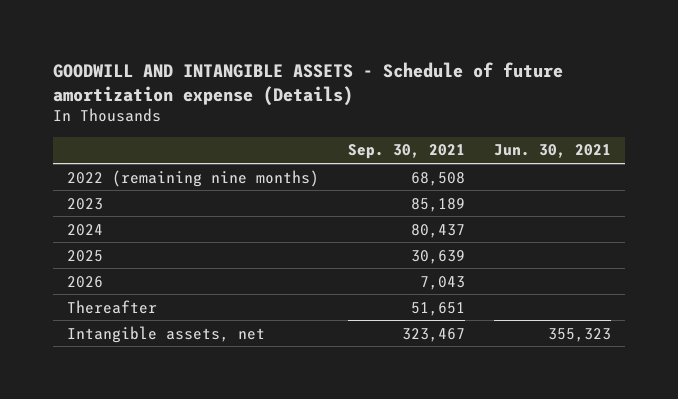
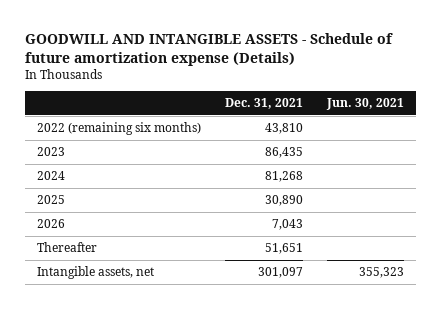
- | Sep. 30, 2021 | Jun. 30, 2021
+ | Dec. 31, 2021 | Jun. 30, 2021
- 2022 (remaining nine months) | 68,508 |
+ 2022 (remaining six months) | 43,810 |

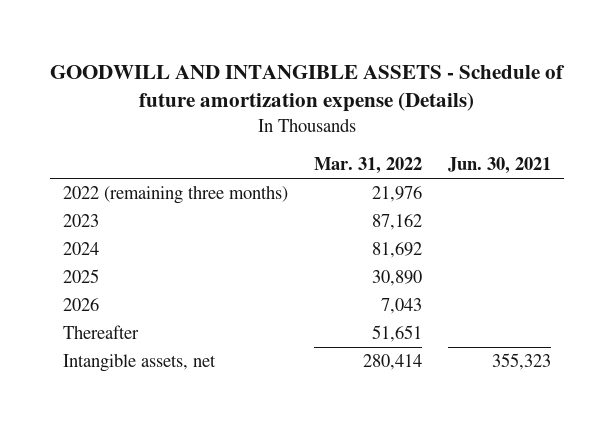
- | Dec. 31, 2021 | Jun. 30, 2021
+ | Mar. 31, 2022 | Jun. 30, 2021
- 2022 (remaining six months) | 43,810 |
+ 2022 (remaining three months) | 21,976 |

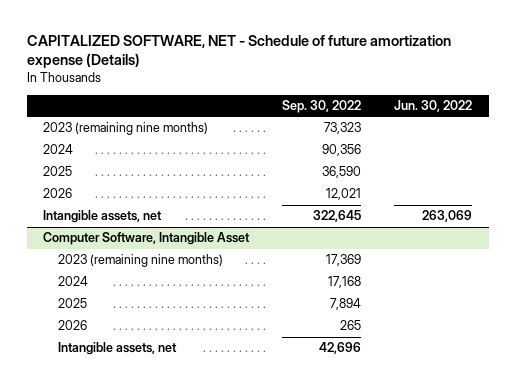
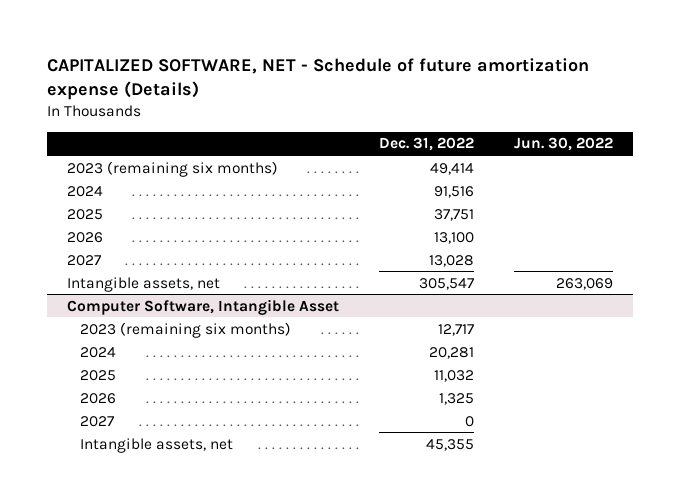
- | Sep. 30, 2022 | Jun. 30, 2022
+ | Dec. 31, 2022 | Jun. 30, 2022
- 2023 (remaining nine months) | 73,323 |
+ 2023 (remaining six months) | 49,414 |
+ 2027 | 13,028 |
@ Computer Software, Intangible Asset
- 2023 (remaining nine months) | 17,369 |
+ 2023 (remaining six months) | 12,717 |
+ 2027 | 0 |

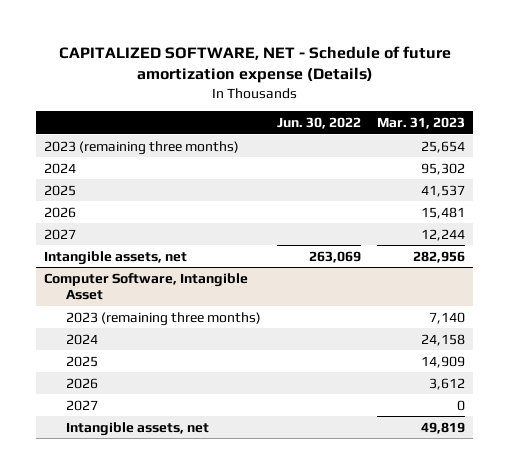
- | Dec. 31, 2022 | Jun. 30, 2022
+ | Jun. 30, 2022 | Mar. 31, 2023
- 2023 (remaining six months) | 49,414 |
+ 2023 (remaining three months) | | 25,654
@ Computer Software, Intangible Asset
- 2023 (remaining six months) | 12,717 |
+ 2023 (remaining three months) | | 7,140

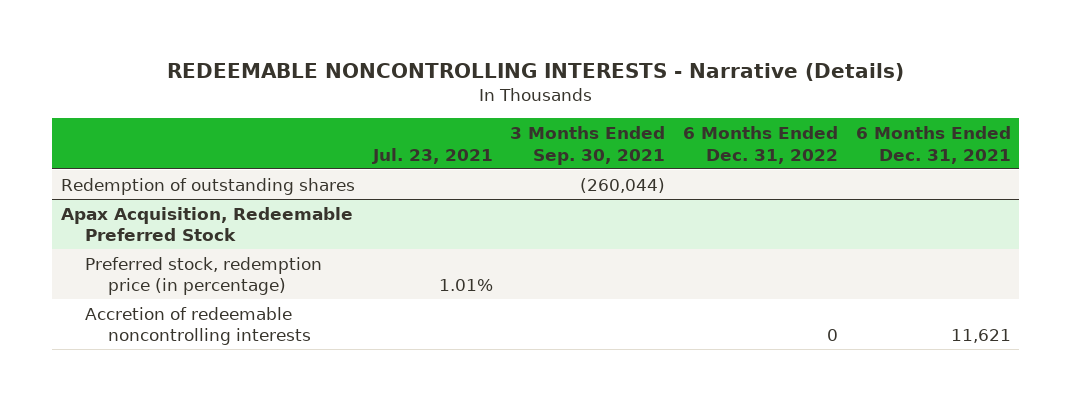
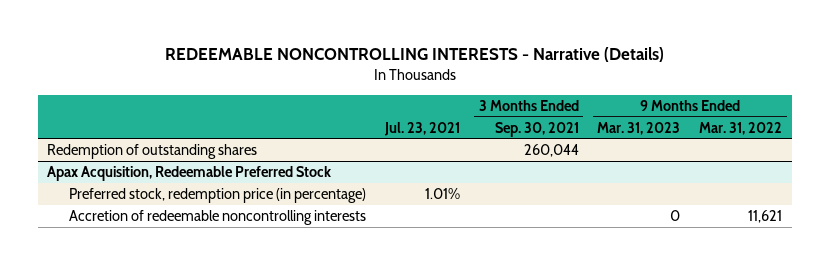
- | Jul. 23, 2021 | 3 Months Ended Sep. 30, 2021 | 6 Months Ended Dec. 31, 2022 | 6 Months Ended Dec. 31, 2021
+ | Jul. 23, 2021 | 3 Months Ended Sep. 30, 2021 | 9 Months Ended Mar. 31, 2023 | 9 Months Ended Mar. 31, 2022
- Redemption of outstanding shares | | (260,044) | |
+ Redemption of outstanding shares | | 260,044 | |

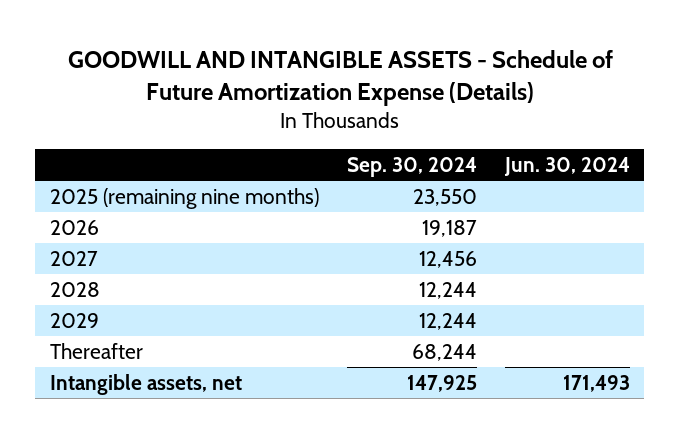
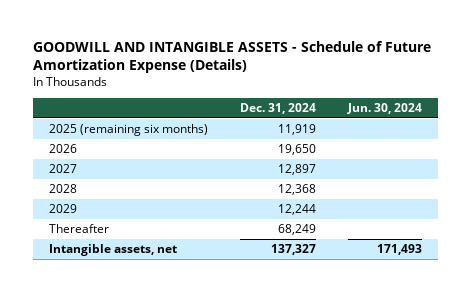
- | Sep. 30, 2024 | Jun. 30, 2024
+ | Dec. 31, 2024 | Jun. 30, 2024
- 2025 (remaining nine months) | 23,550 |
+ 2025 (remaining six months) | 11,919 |

